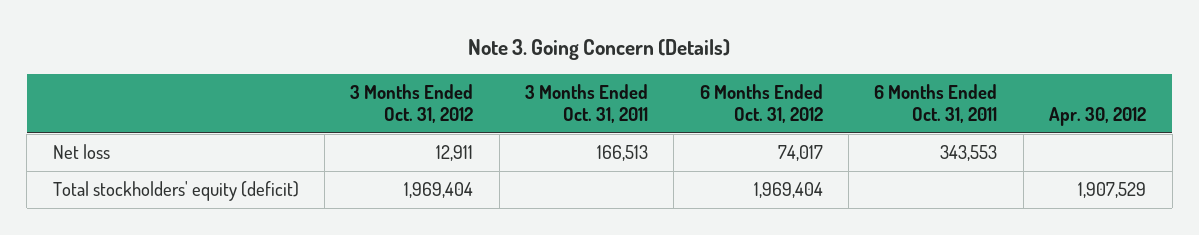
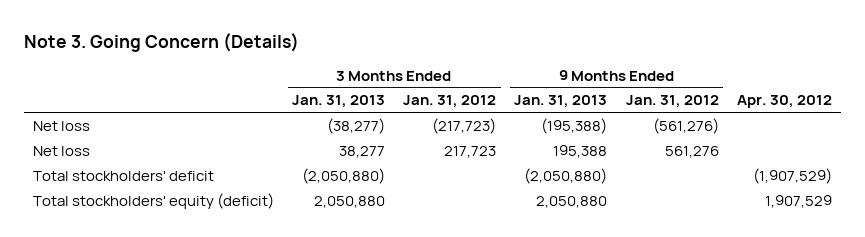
- | 3 Months Ended Oct. 31, 2012 | 3 Months Ended Oct. 31, 2011 | 6 Months Ended Oct. 31, 2012 | 6 Months Ended Oct. 31, 2011 | Apr. 30, 2012
+ | 3 Months Ended Jan. 31, 2013 | 3 Months Ended Jan. 31, 2012 | 9 Months Ended Jan. 31, 2013 | 9 Months Ended Jan. 31, 2012 | Apr. 30, 2012
+ Net loss | 38,277 | 217,723 | 195,388 | 561,276 |
+ Total stockholders' deficit | (2,050,880) | | (2,050,880) | | (1,907,529)

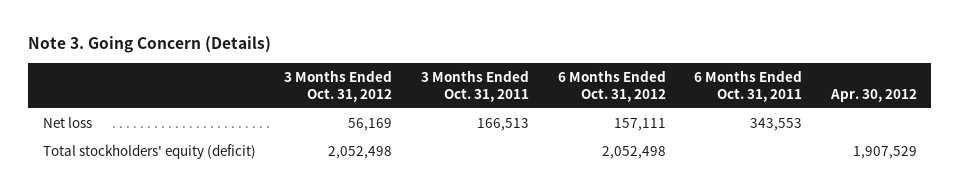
- | 3 Months Ended Jan. 31, 2013 | 3 Months Ended Jan. 31, 2012 | 9 Months Ended Jan. 31, 2013 | 9 Months Ended Jan. 31, 2012 | Apr. 30, 2012
+ | 3 Months Ended Oct. 31, 2012 | 3 Months Ended Oct. 31, 2011 | 6 Months Ended Oct. 31, 2012 | 6 Months Ended Oct. 31, 2011 | Apr. 30, 2012
- Net loss | 38,277 | 217,723 | 195,388 | 561,276 |
- Total stockholders' deficit | (2,050,880) | | (2,050,880) | | (1,907,529)

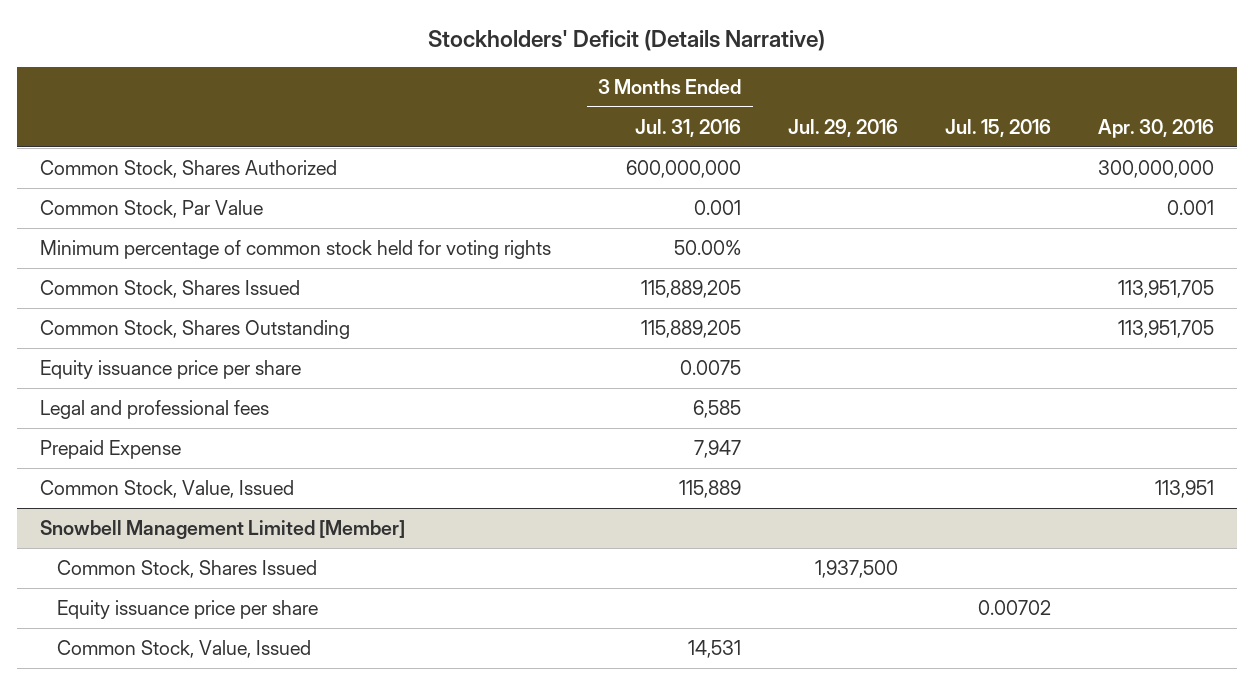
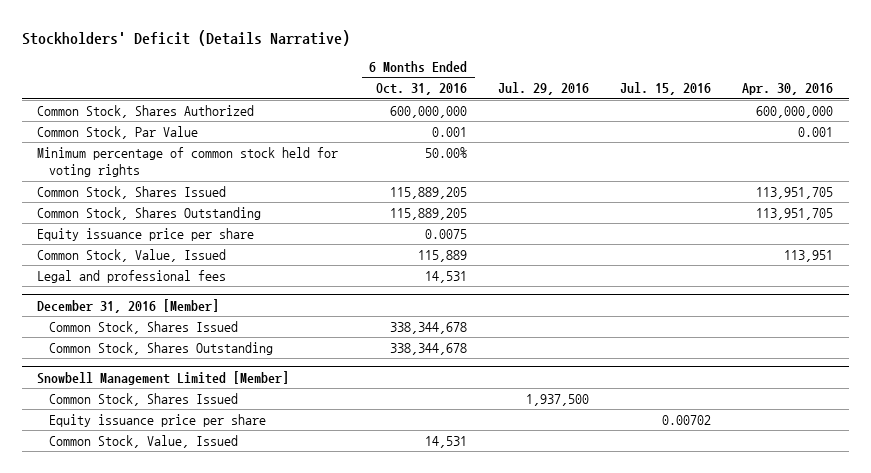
- | 3 Months Ended Jul. 31, 2016 | Jul. 29, 2016 | Jul. 15, 2016 | Apr. 30, 2016
+ | 6 Months Ended Oct. 31, 2016 | Jul. 29, 2016 | Jul. 15, 2016 | Apr. 30, 2016
- Common Stock, Shares Authorized | 600,000,000 | | | 300,000,000
+ Common Stock, Shares Authorized | 600,000,000 | | | 600,000,000
- Prepaid Expense | 7,947 | | |
moved down: Legal and professional fees | 14,531 | | |
+ December 31, 2016 [Member]
+ Common Stock, Shares Issued | 338,344,678 | | |
+ Common Stock, Shares Outstanding | 338,344,678 | | |

